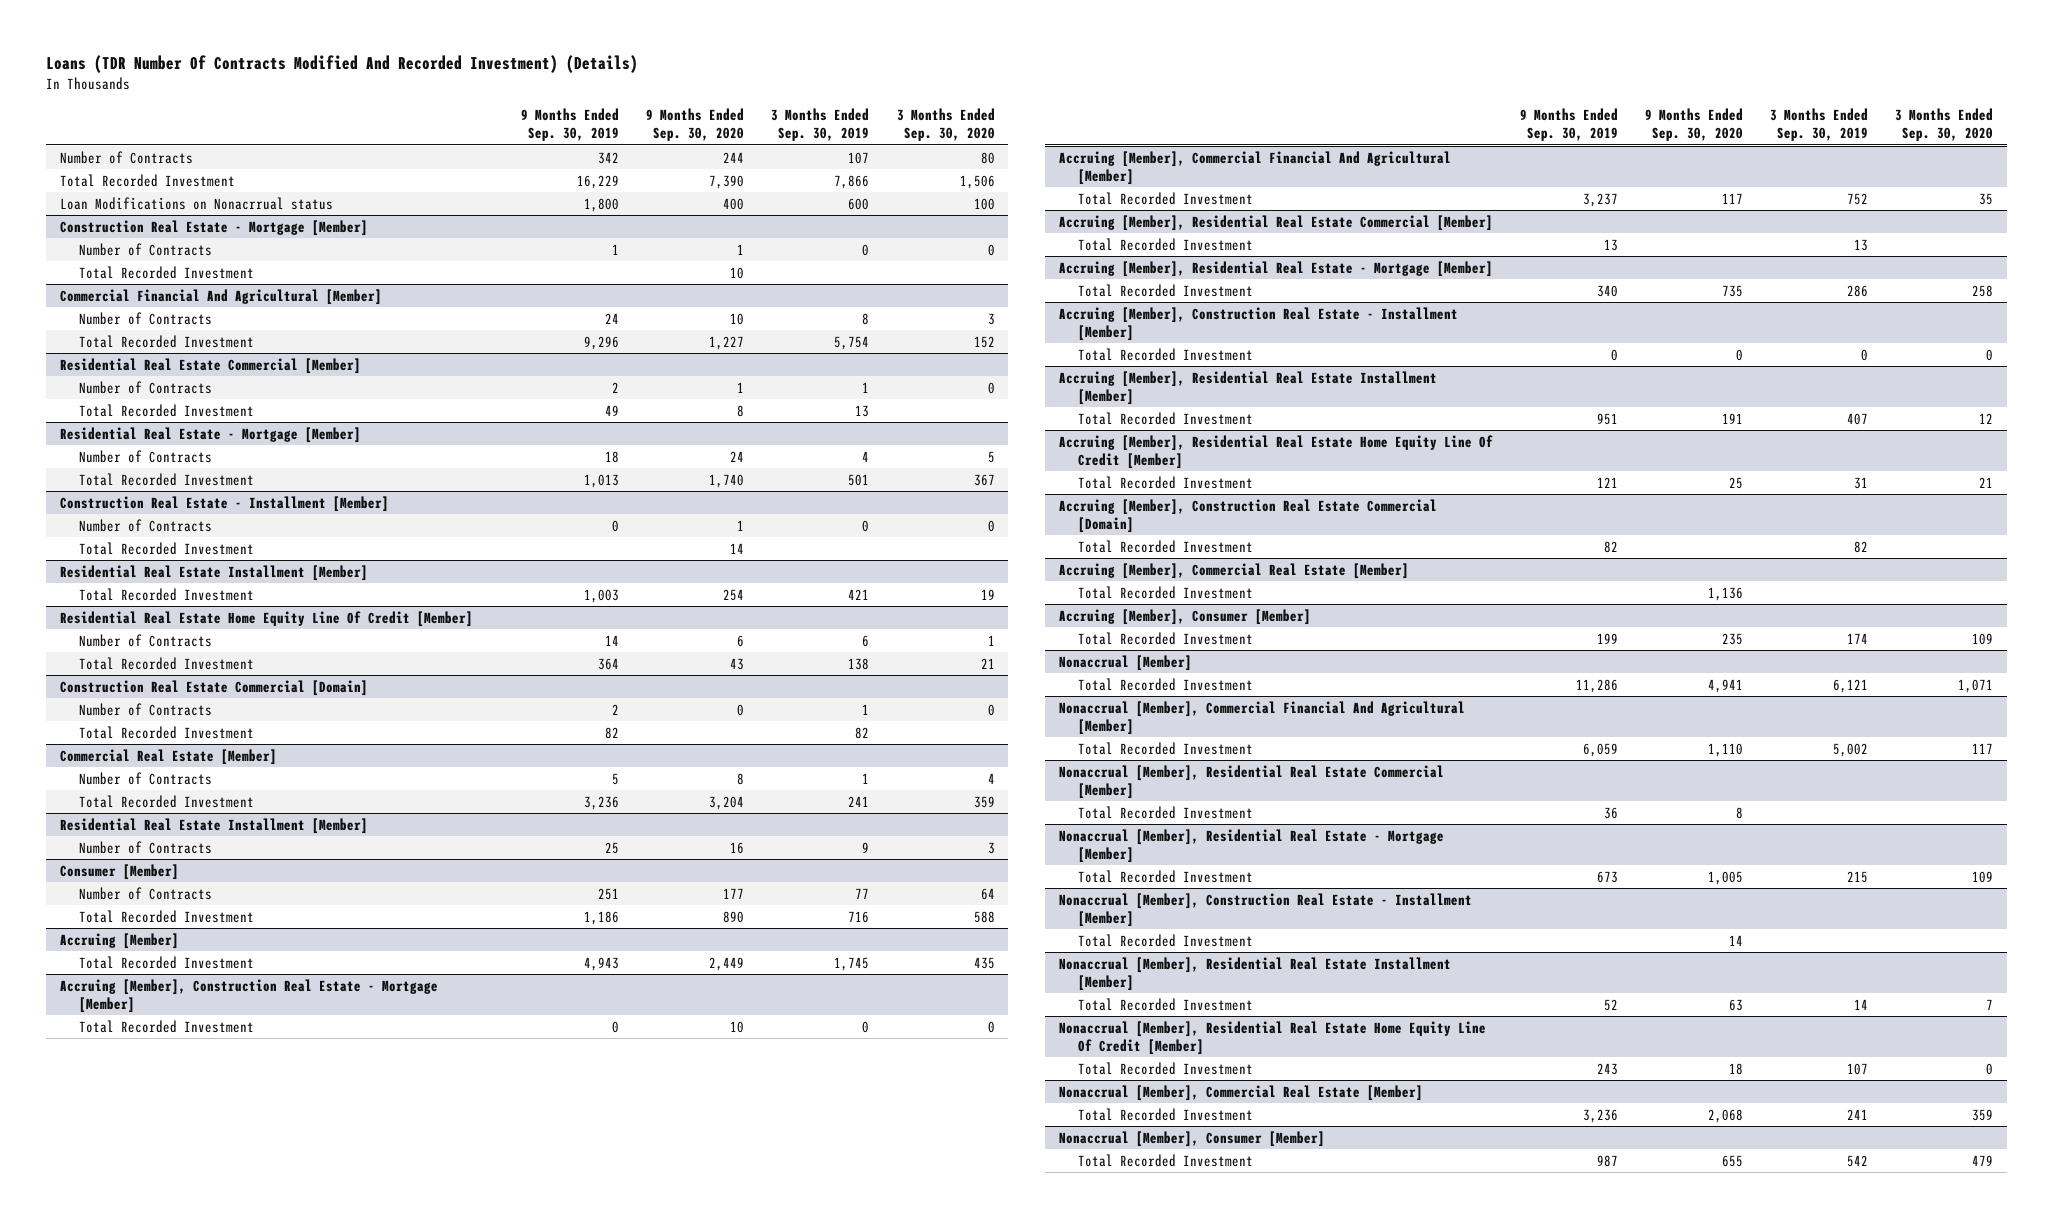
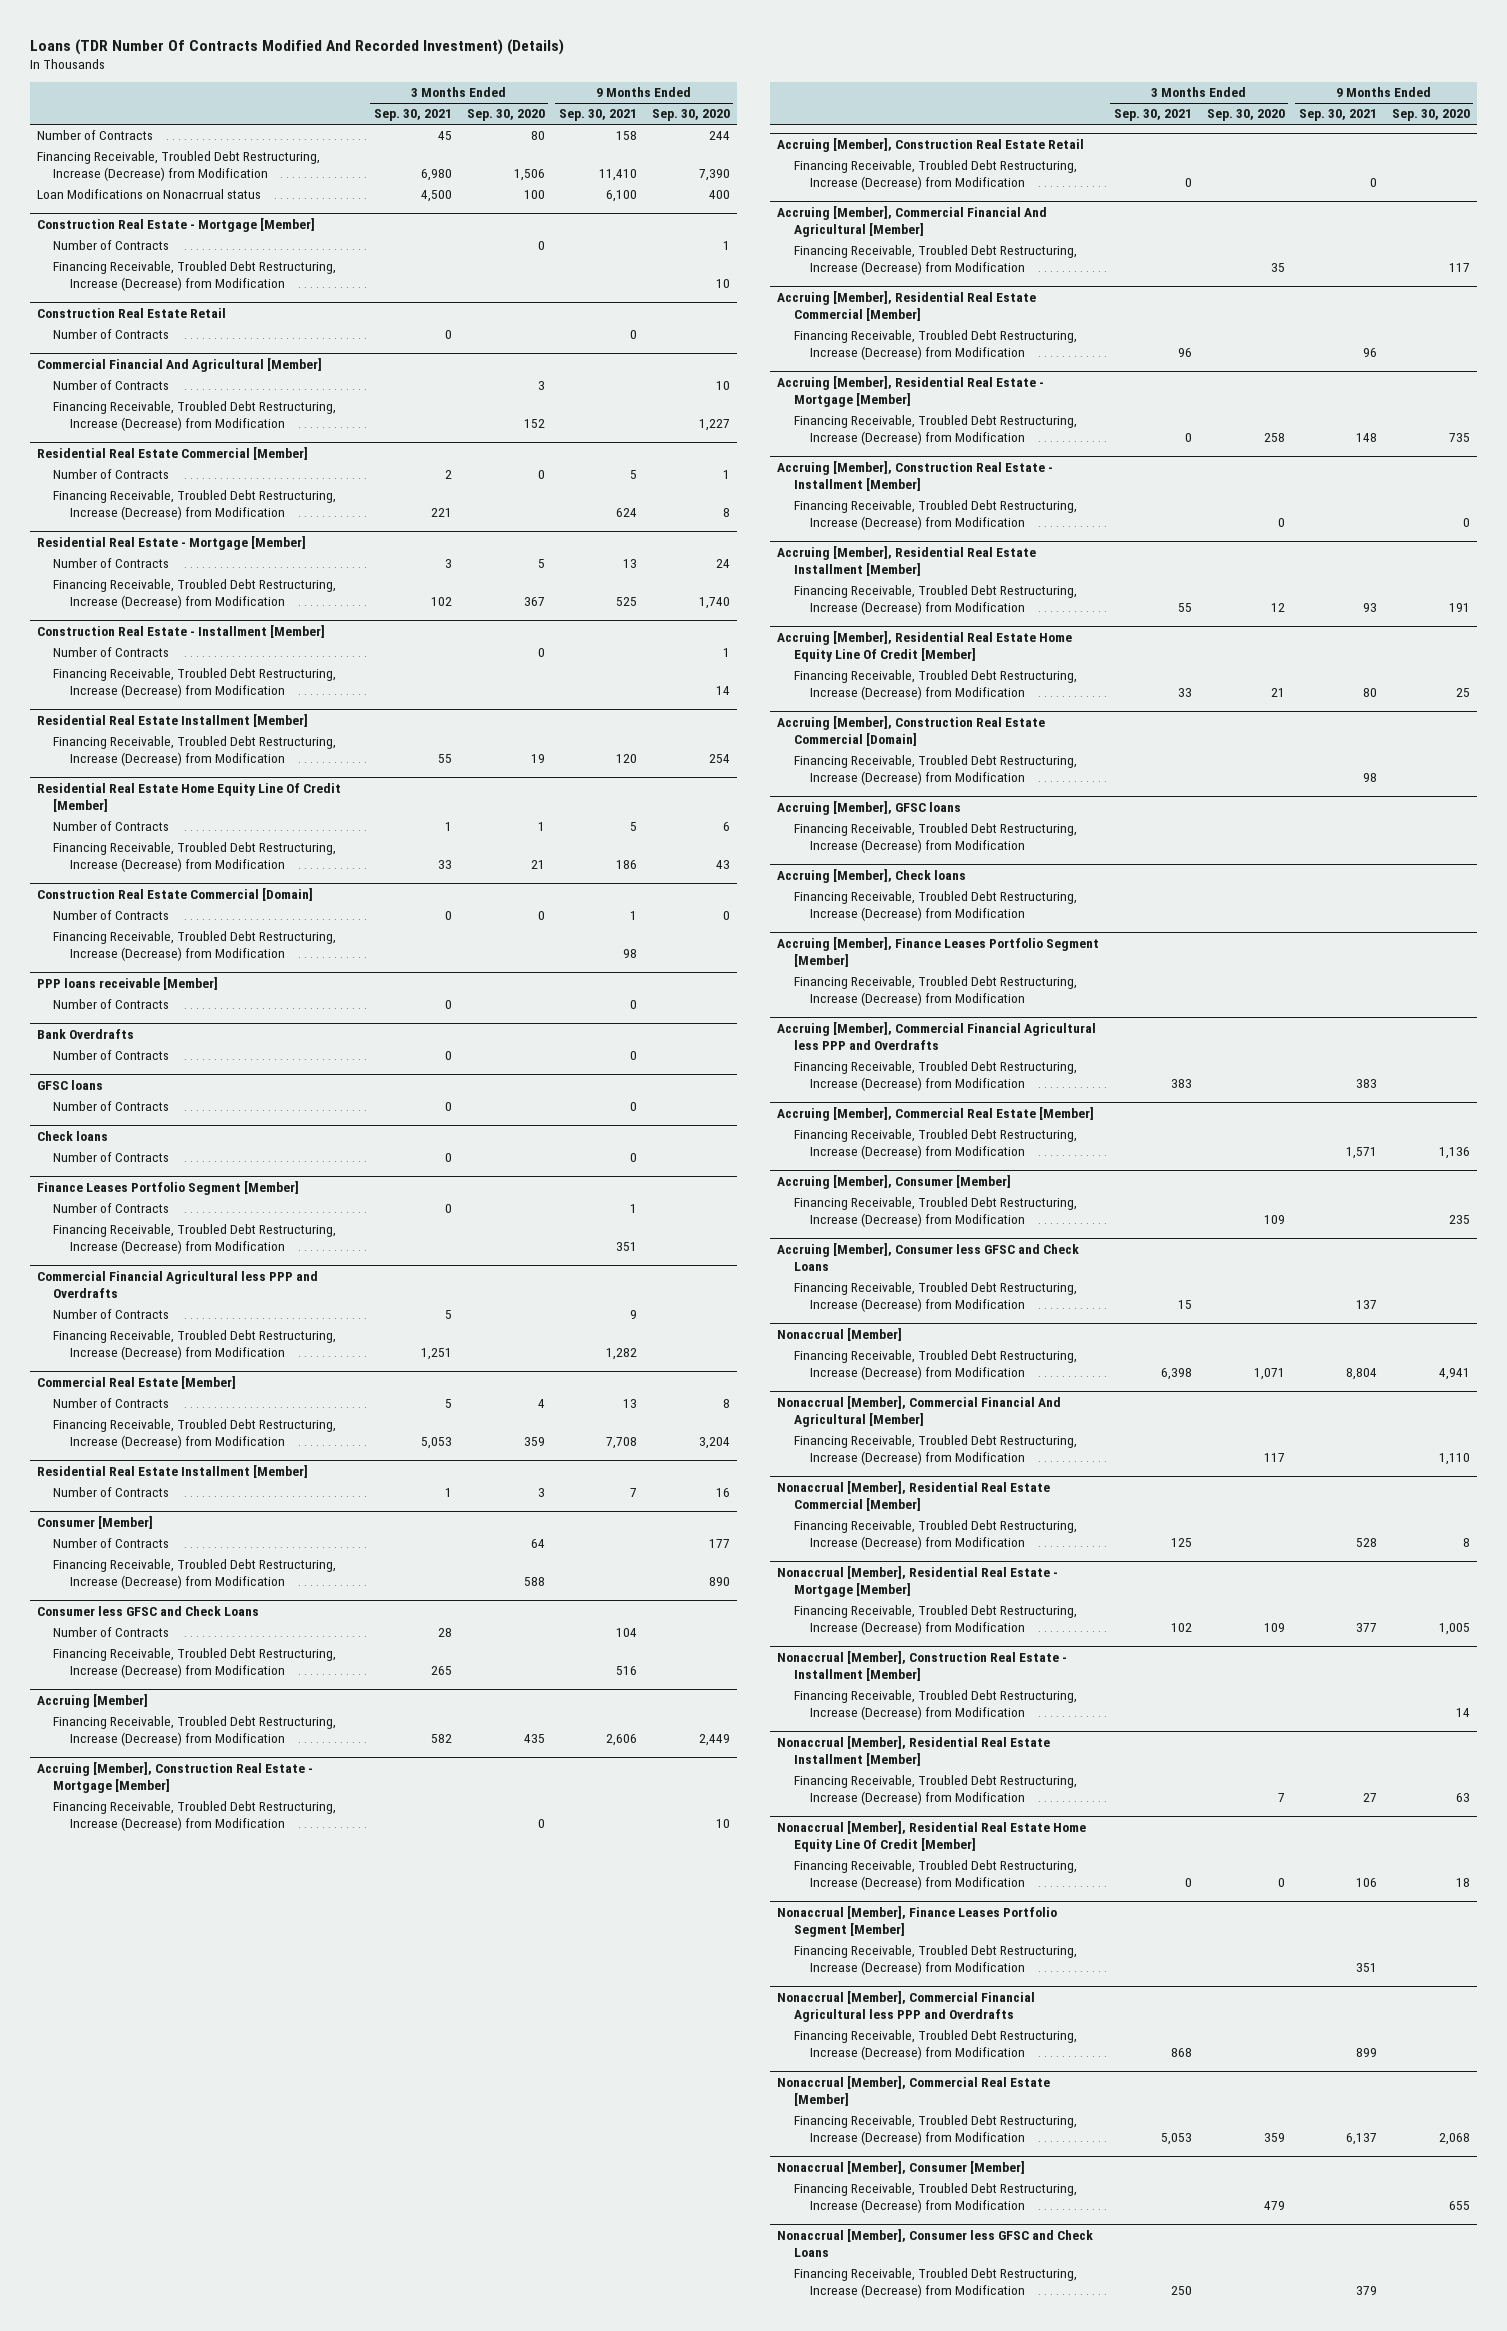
- | 9 Months Ended Sep. 30, 2019 | 9 Months Ended Sep. 30, 2020 | 3 Months Ended Sep. 30, 2019 | 3 Months Ended Sep. 30, 2020
+ | 3 Months Ended Sep. 30, 2021 | 3 Months Ended Sep. 30, 2020 | 9 Months Ended Sep. 30, 2021 | 9 Months Ended Sep. 30, 2020
- Total Recorded Investment | 16,229 | 7,390 | 7,866 | 1,506
+ Financing Receivable, Troubled Debt Restructuring, Increase (Decrease) from Modification | 6,980 | 1,506 | 11,410 | 7,390
@ Construction Real Estate - Mortgage [Member]
- Total Recorded Investment | | 10 | |
+ Financing Receivable, Troubled Debt Restructuring, Increase (Decrease) from Modification | | | | 10
+ Construction Real Estate Retail
+ Number of Contracts | 0 | | 0 |
@ Commercial Financial And Agricultural [Member]
- Total Recorded Investment | 9,296 | 1,227 | 5,754 | 152
+ Financing Receivable, Troubled Debt Restructuring, Increase (Decrease) from Modification | | 152 | | 1,227
@ Residential Real Estate Commercial [Member]
- Total Recorded Investment | 49 | 8 | 13 |
+ Financing Receivable, Troubled Debt Restructuring, Increase (Decrease) from Modification | 221 | | 624 | 8
@ Residential Real Estate - Mortgage [Member]
- Total Recorded Investment | 1,013 | 1,740 | 501 | 367
+ Financing Receivable, Troubled Debt Restructuring, Increase (Decrease) from Modification | 102 | 367 | 525 | 1,740
@ Construction Real Estate - Installment [Member]
- Total Recorded Investment | | 14 | |
+ Financing Receivable, Troubled Debt Restructuring, Increase (Decrease) from Modification | | | | 14
@ Residential Real Estate Installment [Member]
- Total Recorded Investment | 1,003 | 254 | 421 | 19
+ Financing Receivable, Troubled Debt Restructuring, Increase (Decrease) from Modification | 55 | 19 | 120 | 254
@ Residential Real Estate Home Equity Line Of Credit [Member]
- Total Recorded Investment | 364 | 43 | 138 | 21
+ Financing Receivable, Troubled Debt Restructuring, Increase (Decrease) from Modification | 33 | 21 | 186 | 43
@ Construction Real Estate Commercial [Domain]
- Total Recorded Investment | 82 | | 82 |
+ Financing Receivable, Troubled Debt Restructuring, Increase (Decrease) from Modification | | | 98 |
+ PPP loans receivable [Member]
+ Number of Contracts | 0 | | 0 |
+ Bank Overdrafts
+ Number of Contracts | 0 | | 0 |
+ GFSC loans
+ Number of Contracts | 0 | | 0 |
+ Check loans
+ Number of Contracts | 0 | | 0 |
+ Finance Leases Portfolio Segment [Member]
+ Number of Contracts | 0 | | 1 |
+ Financing Receivable, Troubled Debt Restructuring, Increase (Decrease) from Modification | | | 351 |
+ Commercial Financial Agricultural less PPP and Overdrafts
+ Number of Contracts | 5 | | 9 |
+ Financing Receivable, Troubled Debt Restructuring, Increase (Decrease) from Modification | 1,251 | | 1,282 |
@ Commercial Real Estate [Member]
- Total Recorded Investment | 3,236 | 3,204 | 241 | 359
+ Financing Receivable, Troubled Debt Restructuring, Increase (Decrease) from Modification | 5,053 | 359 | 7,708 | 3,204
@ Consumer [Member]
- Total Recorded Investment | 1,186 | 890 | 716 | 588
+ Financing Receivable, Troubled Debt Restructuring, Increase (Decrease) from Modification | | 588 | | 890
+ Consumer less GFSC and Check Loans
+ Number of Contracts | 28 | | 104 |
+ Financing Receivable, Troubled Debt Restructuring, Increase (Decrease) from Modification | 265 | | 516 |
@ Accruing [Member]
- Total Recorded Investment | 4,943 | 2,449 | 1,745 | 435
+ Financing Receivable, Troubled Debt Restructuring, Increase (Decrease) from Modification | 582 | 435 | 2,606 | 2,449
@ Accruing [Member], Construction Real Estate - Mortgage [Member]
- Total Recorded Investment | 0 | 10 | 0 | 0
+ Financing Receivable, Troubled Debt Restructuring, Increase (Decrease) from Modification | | 0 | | 10
+ Accruing [Member], Construction Real Estate Retail
+ Financing Receivable, Troubled Debt Restructuring, Increase (Decrease) from Modification | 0 | | 0 |
@ Accruing [Member], Commercial Financial And Agricultural [Member]
- Total Recorded Investment | 3,237 | 117 | 752 | 35
+ Financing Receivable, Troubled Debt Restructuring, Increase (Decrease) from Modification | | 35 | | 117
@ Accruing [Member], Residential Real Estate Commercial [Member]
- Total Recorded Investment | 13 | | 13 |
+ Financing Receivable, Troubled Debt Restructuring, Increase (Decrease) from Modification | 96 | | 96 |
@ Accruing [Member], Residential Real Estate - Mortgage [Member]
- Total Recorded Investment | 340 | 735 | 286 | 258
+ Financing Receivable, Troubled Debt Restructuring, Increase (Decrease) from Modification | 0 | 258 | 148 | 735
@ Accruing [Member], Construction Real Estate - Installment [Member]
- Total Recorded Investment | 0 | 0 | 0 | 0
+ Financing Receivable, Troubled Debt Restructuring, Increase (Decrease) from Modification | | 0 | | 0
@ Accruing [Member], Residential Real Estate Installment [Member]
- Total Recorded Investment | 951 | 191 | 407 | 12
+ Financing Receivable, Troubled Debt Restructuring, Increase (Decrease) from Modification | 55 | 12 | 93 | 191
@ Accruing [Member], Residential Real Estate Home Equity Line Of Credit [Member]
- Total Recorded Investment | 121 | 25 | 31 | 21
+ Financing Receivable, Troubled Debt Restructuring, Increase (Decrease) from Modification | 33 | 21 | 80 | 25
@ Accruing [Member], Construction Real Estate Commercial [Domain]
- Total Recorded Investment | 82 | | 82 |
+ Financing Receivable, Troubled Debt Restructuring, Increase (Decrease) from Modification | | | 98 |
+ Accruing [Member], GFSC loans
+ Financing Receivable, Troubled Debt Restructuring, Increase (Decrease) from Modification
+ Accruing [Member], Check loans
+ Financing Receivable, Troubled Debt Restructuring, Increase (Decrease) from Modification
+ Accruing [Member], Finance Leases Portfolio Segment [Member]
+ Financing Receivable, Troubled Debt Restructuring, Increase (Decrease) from Modification
+ Accruing [Member], Commercial Financial Agricultural less PPP and Overdrafts
+ Financing Receivable, Troubled Debt Restructuring, Increase (Decrease) from Modification | 383 | | 383 |
@ Accruing [Member], Commercial Real Estate [Member]
- Total Recorded Investment | | 1,136 | |
+ Financing Receivable, Troubled Debt Restructuring, Increase (Decrease) from Modification | | | 1,571 | 1,136
@ Accruing [Member], Consumer [Member]
- Total Recorded Investment | 199 | 235 | 174 | 109
+ Financing Receivable, Troubled Debt Restructuring, Increase (Decrease) from Modification | | 109 | | 235
+ Accruing [Member], Consumer less GFSC and Check Loans
+ Financing Receivable, Troubled Debt Restructuring, Increase (Decrease) from Modification | 15 | | 137 |
@ Nonaccrual [Member]
- Total Recorded Investment | 11,286 | 4,941 | 6,121 | 1,071
+ Financing Receivable, Troubled Debt Restructuring, Increase (Decrease) from Modification | 6,398 | 1,071 | 8,804 | 4,941
@ Nonaccrual [Member], Commercial Financial And Agricultural [Member]
- Total Recorded Investment | 6,059 | 1,110 | 5,002 | 117
+ Financing Receivable, Troubled Debt Restructuring, Increase (Decrease) from Modification | | 117 | | 1,110
@ Nonaccrual [Member], Residential Real Estate Commercial [Member]
- Total Recorded Investment | 36 | 8 | |
+ Financing Receivable, Troubled Debt Restructuring, Increase (Decrease) from Modification | 125 | | 528 | 8
@ Nonaccrual [Member], Residential Real Estate - Mortgage [Member]
- Total Recorded Investment | 673 | 1,005 | 215 | 109
+ Financing Receivable, Troubled Debt Restructuring, Increase (Decrease) from Modification | 102 | 109 | 377 | 1,005
@ Nonaccrual [Member], Construction Real Estate - Installment [Member]
- Total Recorded Investment | | 14 | |
+ Financing Receivable, Troubled Debt Restructuring, Increase (Decrease) from Modification | | | | 14
@ Nonaccrual [Member], Residential Real Estate Installment [Member]
- Total Recorded Investment | 52 | 63 | 14 | 7
+ Financing Receivable, Troubled Debt Restructuring, Increase (Decrease) from Modification | | 7 | 27 | 63
@ Nonaccrual [Member], Residential Real Estate Home Equity Line Of Credit [Member]
- Total Recorded Investment | 243 | 18 | 107 | 0
+ Financing Receivable, Troubled Debt Restructuring, Increase (Decrease) from Modification | 0 | 0 | 106 | 18
+ Nonaccrual [Member], Finance Leases Portfolio Segment [Member]
+ Financing Receivable, Troubled Debt Restructuring, Increase (Decrease) from Modification | | | 351 |
+ Nonaccrual [Member], Commercial Financial Agricultural less PPP and Overdrafts
+ Financing Receivable, Troubled Debt Restructuring, Increase (Decrease) from Modification | 868 | | 899 |
@ Nonaccrual [Member], Commercial Real Estate [Member]
- Total Recorded Investment | 3,236 | 2,068 | 241 | 359
+ Financing Receivable, Troubled Debt Restructuring, Increase (Decrease) from Modification | 5,053 | 359 | 6,137 | 2,068
@ Nonaccrual [Member], Consumer [Member]
- Total Recorded Investment | 987 | 655 | 542 | 479
+ Financing Receivable, Troubled Debt Restructuring, Increase (Decrease) from Modification | | 479 | | 655
+ Nonaccrual [Member], Consumer less GFSC and Check Loans
+ Financing Receivable, Troubled Debt Restructuring, Increase (Decrease) from Modification | 250 | | 379 |

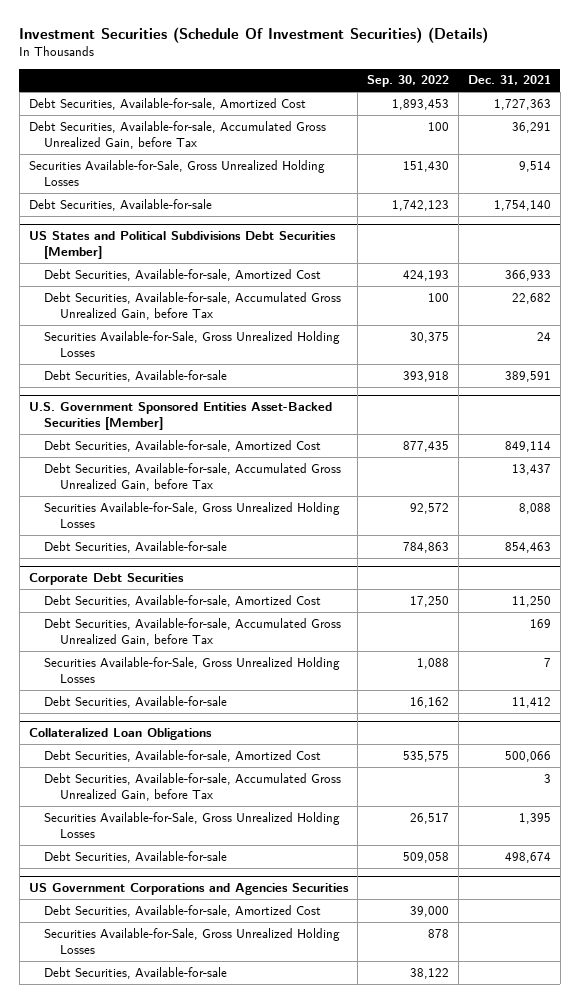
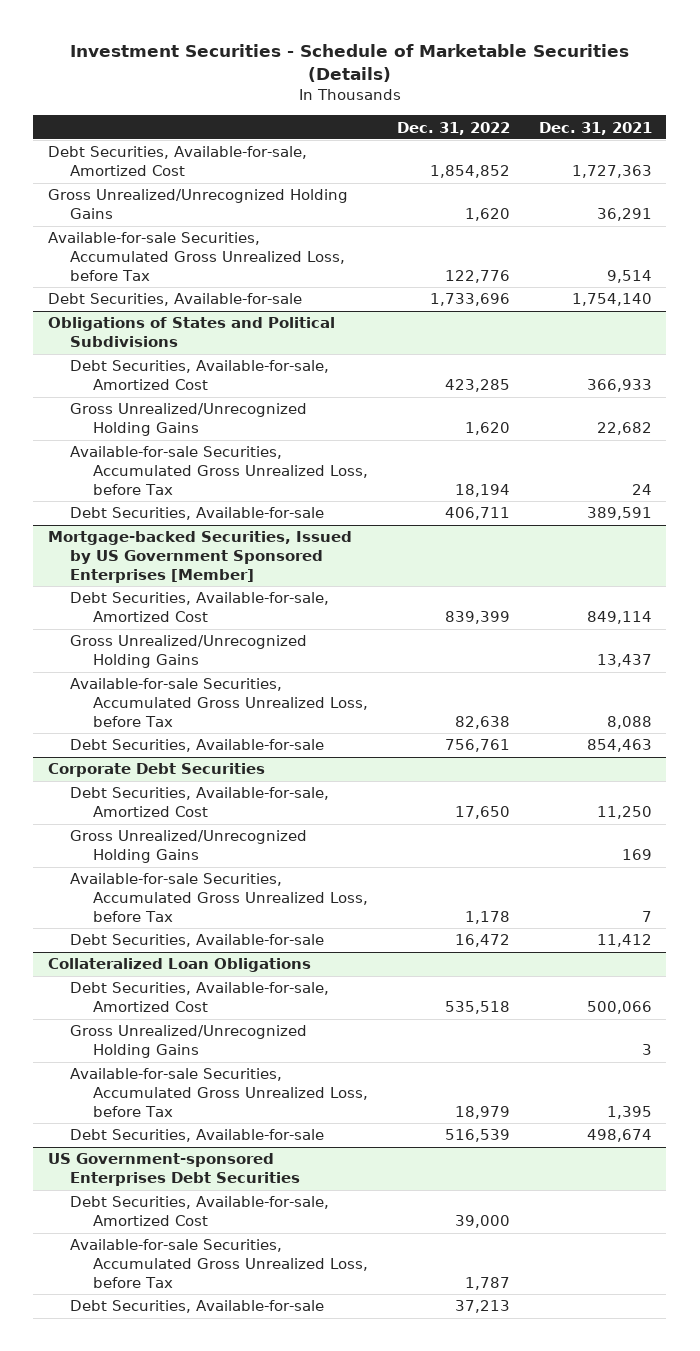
- Investment Securities (Schedule Of Investment Securities) (Details)
+ Investment Securities - Schedule of Marketable Securities (Details)
- | Sep. 30, 2022 | Dec. 31, 2021
+ | Dec. 31, 2022 | Dec. 31, 2021
- Debt Securities, Available-for-sale, Accumulated Gross Unrealized Gain, before Tax | 100 | 36,291
- Securities Available-for-Sale, Gross Unrealized Holding Losses | 151,430 | 9,514
+ Gross Unrealized/Unrecognized Holding Gains | 1,620 | 36,291
+ Available-for-sale Securities, Accumulated Gross Unrealized Loss, before Tax | 122,776 | 9,514
- US States and Political Subdivisions Debt Securities [Member]
+ Obligations of States and Political Subdivisions
- Debt Securities, Available-for-sale, Accumulated Gross Unrealized Gain, before Tax | 100 | 22,682
- Securities Available-for-Sale, Gross Unrealized Holding Losses | 30,375 | 24
+ Gross Unrealized/Unrecognized Holding Gains | 1,620 | 22,682
+ Available-for-sale Securities, Accumulated Gross Unrealized Loss, before Tax | 18,194 | 24
- U.S. Government Sponsored Entities Asset-Backed Securities [Member]
+ Mortgage-backed Securities, Issued by US Government Sponsored Enterprises [Member]
- Debt Securities, Available-for-sale, Accumulated Gross Unrealized Gain, before Tax | | 13,437
- Securities Available-for-Sale, Gross Unrealized Holding Losses | 92,572 | 8,088
+ Gross Unrealized/Unrecognized Holding Gains | | 13,437
+ Available-for-sale Securities, Accumulated Gross Unrealized Loss, before Tax | 82,638 | 8,088
@ Corporate Debt Securities
- Debt Securities, Available-for-sale, Accumulated Gross Unrealized Gain, before Tax | | 169
- Securities Available-for-Sale, Gross Unrealized Holding Losses | 1,088 | 7
+ Gross Unrealized/Unrecognized Holding Gains | | 169
+ Available-for-sale Securities, Accumulated Gross Unrealized Loss, before Tax | 1,178 | 7
@ Collateralized Loan Obligations
- Debt Securities, Available-for-sale, Accumulated Gross Unrealized Gain, before Tax | | 3
- Securities Available-for-Sale, Gross Unrealized Holding Losses | 26,517 | 1,395
+ Gross Unrealized/Unrecognized Holding Gains | | 3
+ Available-for-sale Securities, Accumulated Gross Unrealized Loss, before Tax | 18,979 | 1,395
- US Government Corporations and Agencies Securities
+ US Government-sponsored Enterprises Debt Securities
- Securities Available-for-Sale, Gross Unrealized Holding Losses | 878 |
+ Available-for-sale Securities, Accumulated Gross Unrealized Loss, before Tax | 1,787 |

